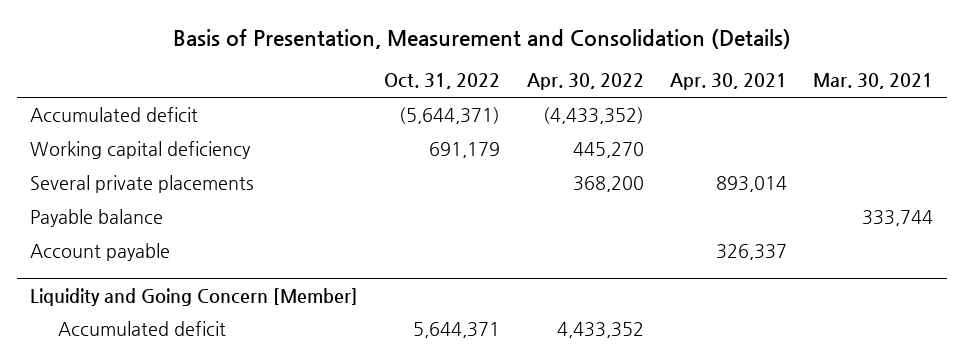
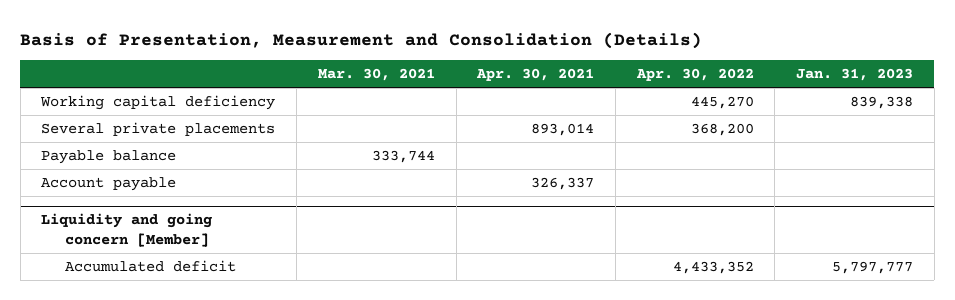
- | Oct. 31, 2022 | Apr. 30, 2022 | Apr. 30, 2021 | Mar. 30, 2021
+ | Mar. 30, 2021 | Apr. 30, 2021 | Apr. 30, 2022 | Jan. 31, 2023
- Accumulated deficit | (5,644,371) | (4,433,352) | |
- Liquidity and Going Concern [Member]
+ Liquidity and going concern [Member]

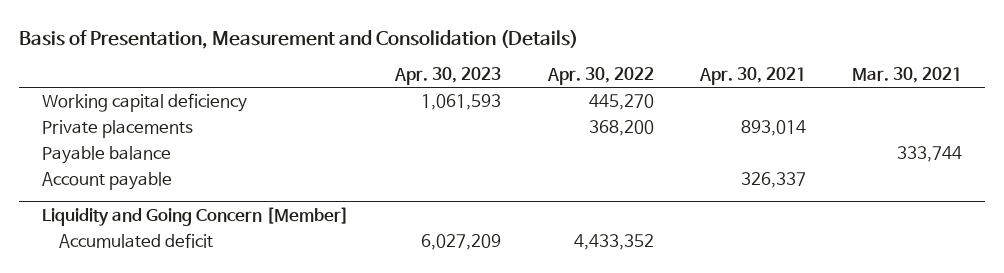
- | Mar. 30, 2021 | Apr. 30, 2021 | Apr. 30, 2022 | Jan. 31, 2023
+ | Apr. 30, 2023 | Apr. 30, 2022 | Apr. 30, 2021 | Mar. 30, 2021
- Several private placements | | 893,014 | 368,200 |
+ Private placements | | 368,200 | 893,014 |
- Liquidity and going concern [Member]
+ Liquidity and Going Concern [Member]

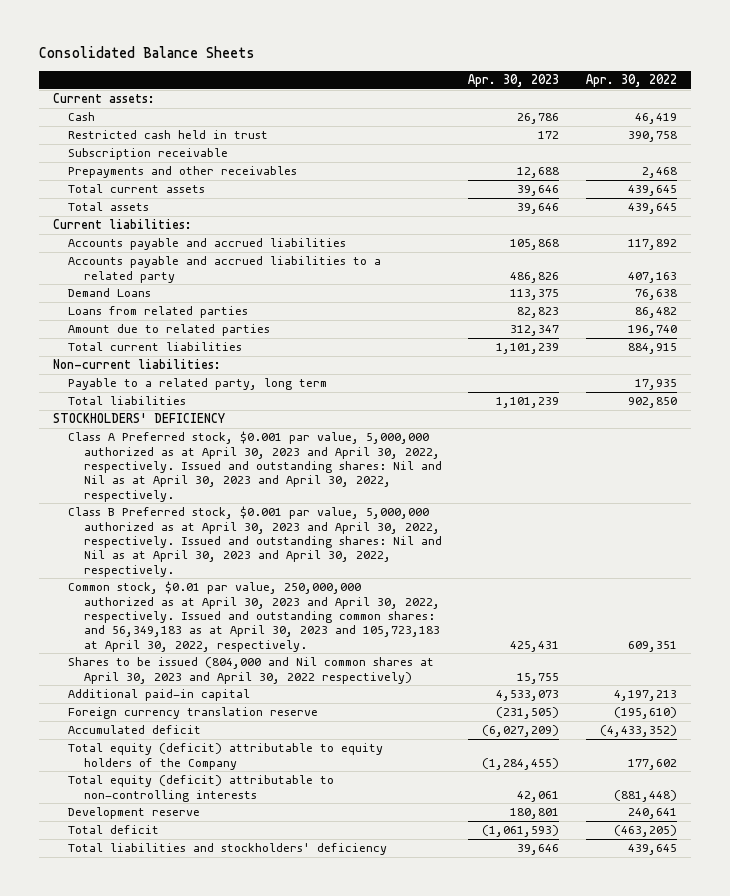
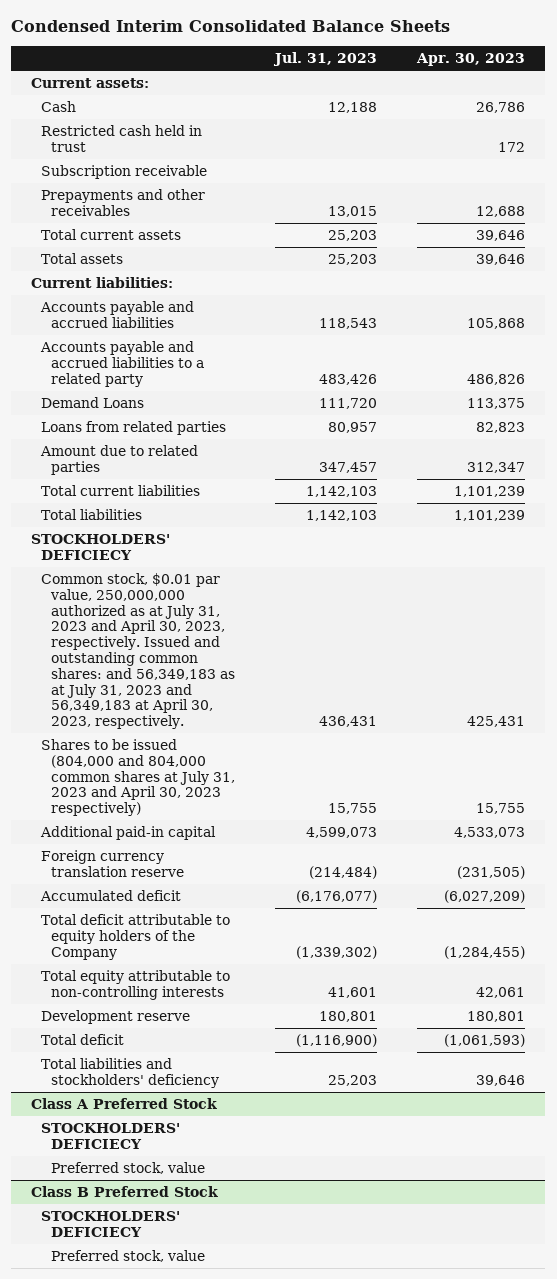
- Consolidated Balance Sheets
+ Condensed Interim Consolidated Balance Sheets
- | Apr. 30, 2023 | Apr. 30, 2022
+ | Jul. 31, 2023 | Apr. 30, 2023
- Non-current liabilities:
- Payable to a related party, long term | | 17,935
- STOCKHOLDERS' DEFICIENCY
- Class A Preferred stock, $0.001 par value, 5,000,000 authorized as at April 30, 2023 and April 30, 2022, respectively. Issued and outstanding shares: Nil and Nil as at April 30, 2023 and April 30, 2022, respectively.
- Class B Preferred stock, $0.001 par value, 5,000,000 authorized as at April 30, 2023 and April 30, 2022, respectively. Issued and outstanding shares: Nil and Nil as at April 30, 2023 and April 30, 2022, respectively.
- Common stock, $0.01 par value, 250,000,000 authorized as at April 30, 2023 and April 30, 2022, respectively. Issued and outstanding common shares: and 56,349,183 as at April 30, 2023 and 105,723,183 at April 30, 2022, respectively. | 425,431 | 609,351
- Shares to be issued (804,000 and Nil common shares at April 30, 2023 and April 30, 2022 respectively) | 15,755 |
+ STOCKHOLDERS' DEFICIECY
+ Common stock, $0.01 par value, 250,000,000 authorized as at July 31, 2023 and April 30, 2023, respectively. Issued and outstanding common shares: and 56,349,183 as at July 31, 2023 and 56,349,183 at April 30, 2023, respectively. | 436,431 | 425,431
+ Shares to be issued (804,000 and 804,000 common shares at July 31, 2023 and April 30, 2023 respectively) | 15,755 | 15,755
- Total equity (deficit) attributable to equity holders of the Company | (1,284,455) | 177,602
- Total equity (deficit) attributable to non-controlling interests | 42,061 | (881,448)
+ Total deficit attributable to equity holders of the Company | (1,339,302) | (1,284,455)
+ Total equity attributable to non-controlling interests | 41,601 | 42,061
+ Class A Preferred Stock
+ STOCKHOLDERS' DEFICIECY
+ Preferred stock, value
+ Class B Preferred Stock
+ STOCKHOLDERS' DEFICIECY
+ Preferred stock, value

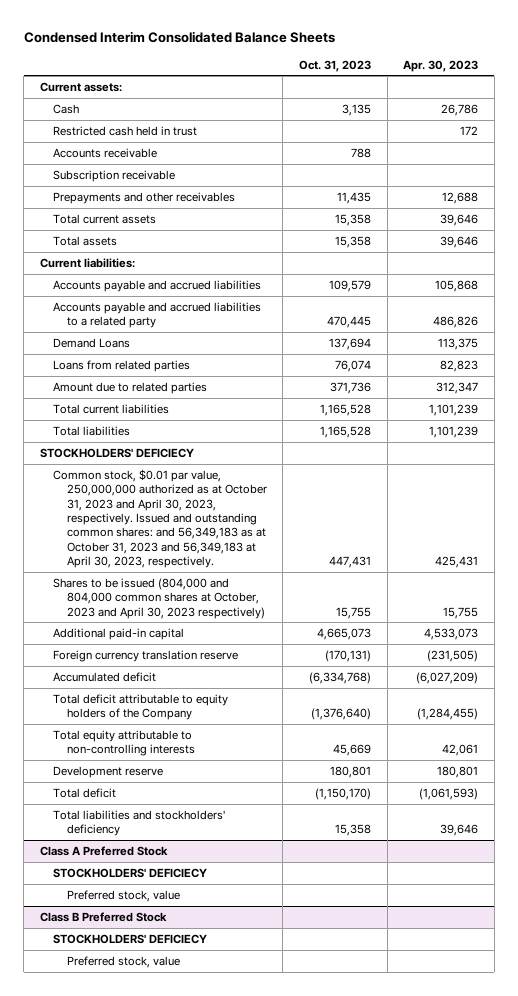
- | Jul. 31, 2023 | Apr. 30, 2023
+ | Oct. 31, 2023 | Apr. 30, 2023
+ Accounts receivable | 788 |
- Common stock, $0.01 par value, 250,000,000 authorized as at July 31, 2023 and April 30, 2023, respectively. Issued and outstanding common shares: and 56,349,183 as at July 31, 2023 and 56,349,183 at April 30, 2023, respectively. | 436,431 | 425,431
- Shares to be issued (804,000 and 804,000 common shares at July 31, 2023 and April 30, 2023 respectively) | 15,755 | 15,755
+ Common stock, $0.01 par value, 250,000,000 authorized as at October 31, 2023 and April 30, 2023, respectively. Issued and outstanding common shares: and 56,349,183 as at October 31, 2023 and 56,349,183 at April 30, 2023, respectively. | 447,431 | 425,431
+ Shares to be issued (804,000 and 804,000 common shares at October, 2023 and April 30, 2023 respectively) | 15,755 | 15,755

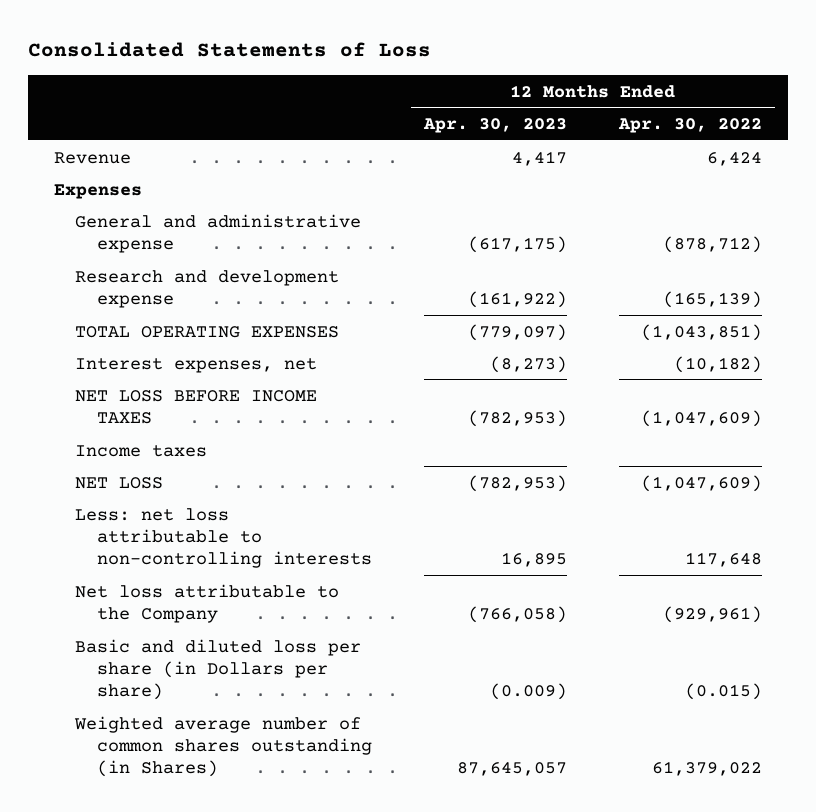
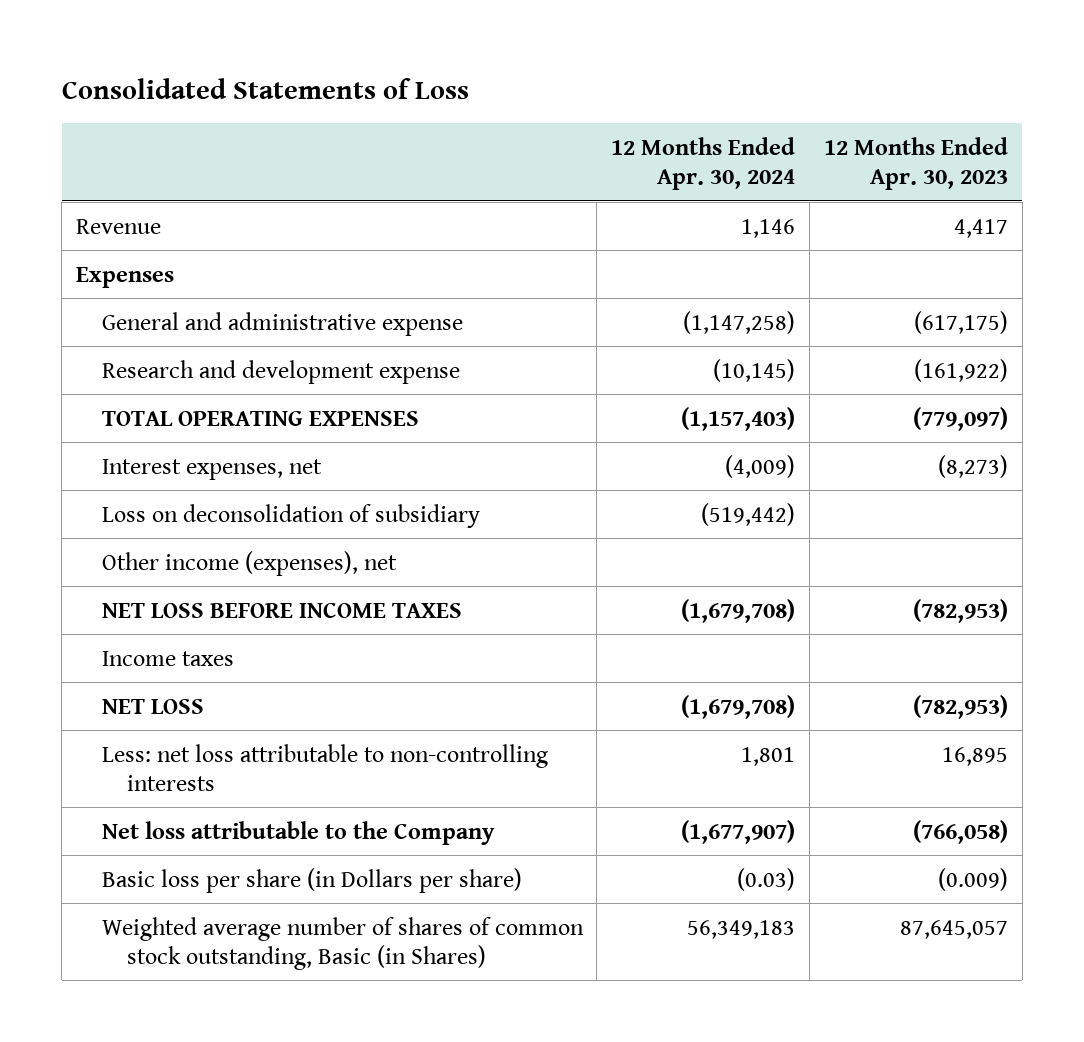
- | 12 Months Ended Apr. 30, 2023 | 12 Months Ended Apr. 30, 2022
+ | 12 Months Ended Apr. 30, 2024 | 12 Months Ended Apr. 30, 2023
+ Loss on deconsolidation of subsidiary | (519,442) |
+ Other income (expenses), net
- Basic and diluted loss per share (in Dollars per share) | (0.009) | (0.015)
- Weighted average number of common shares outstanding (in Shares) | 87,645,057 | 61,379,022
+ Basic loss per share (in Dollars per share) | (0.03) | (0.009)
+ Weighted average number of shares of common stock outstanding, Basic (in Shares) | 56,349,183 | 87,645,057

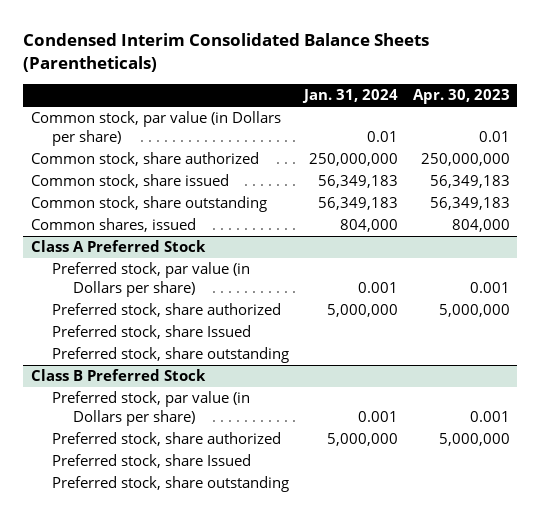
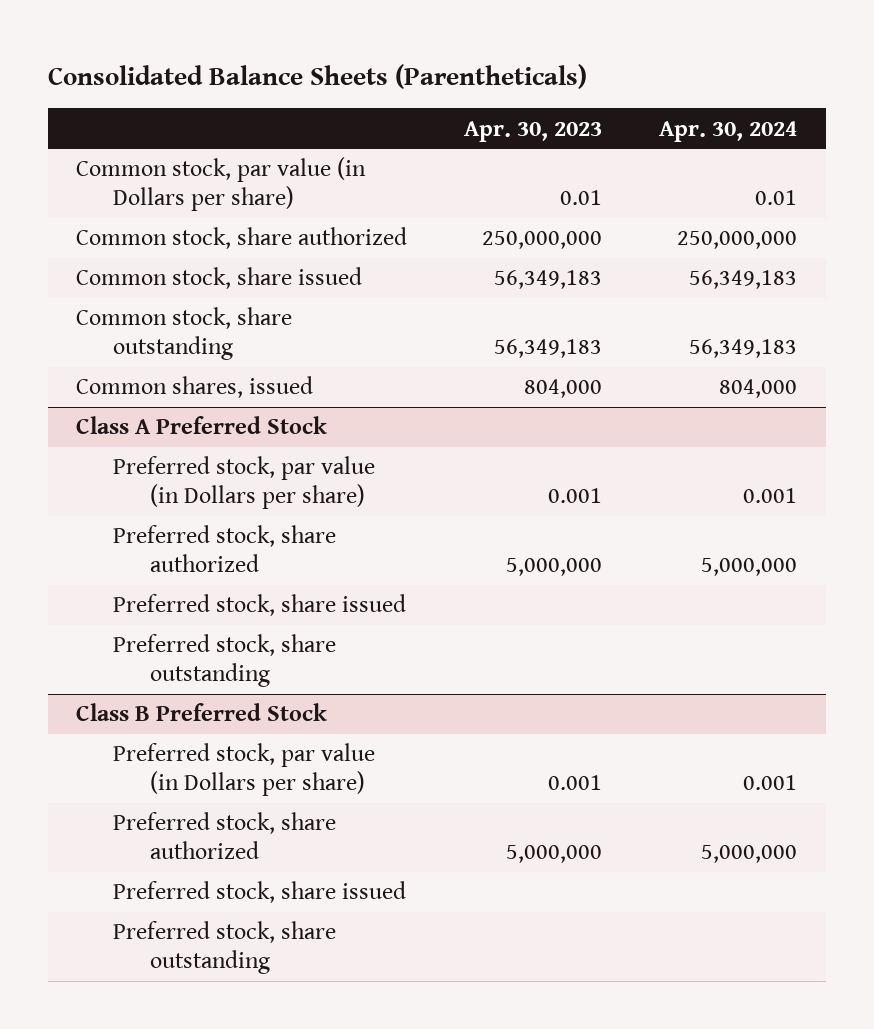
- Condensed Interim Consolidated Balance Sheets (Parentheticals)
+ Consolidated Balance Sheets (Parentheticals)
- | Jan. 31, 2024 | Apr. 30, 2023
+ | Apr. 30, 2023 | Apr. 30, 2024
@ Class A Preferred Stock
- Preferred stock, share Issued
+ Preferred stock, share issued
@ Class B Preferred Stock
- Preferred stock, share Issued
+ Preferred stock, share issued

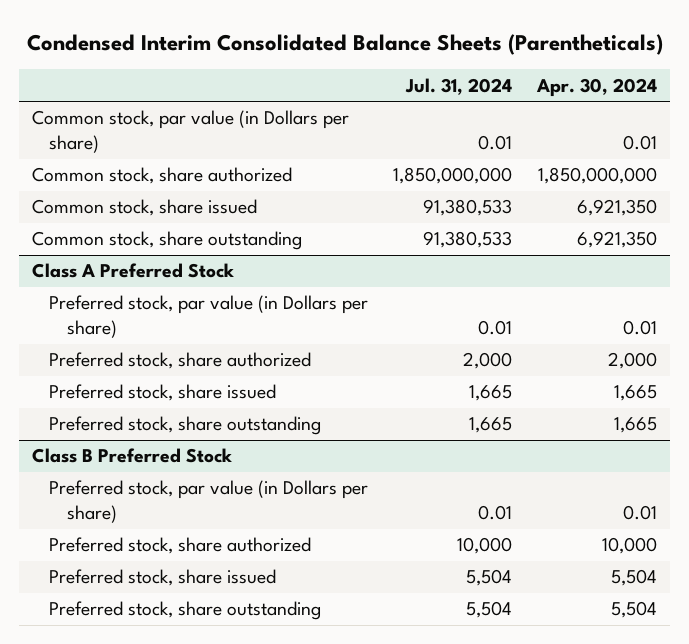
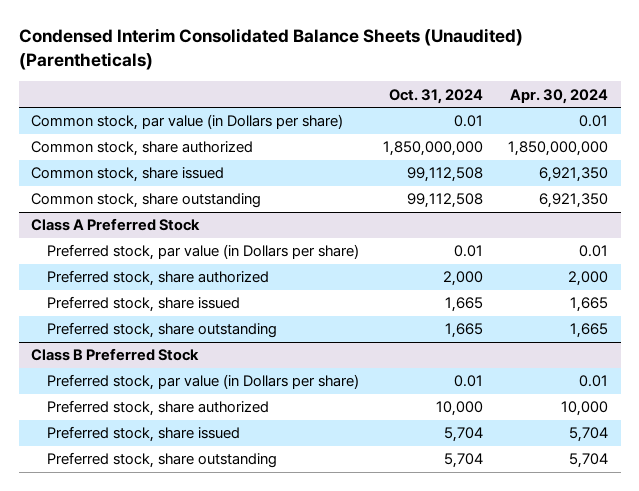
- Condensed Interim Consolidated Balance Sheets (Parentheticals)
+ Condensed Interim Consolidated Balance Sheets (Unaudited) (Parentheticals)
- | Jul. 31, 2024 | Apr. 30, 2024
+ | Oct. 31, 2024 | Apr. 30, 2024
@ Class B Preferred Stock
- Preferred stock, share issued | 5,504 | 5,504
- Preferred stock, share outstanding | 5,504 | 5,504
+ Preferred stock, share issued | 5,704 | 5,704
+ Preferred stock, share outstanding | 5,704 | 5,704

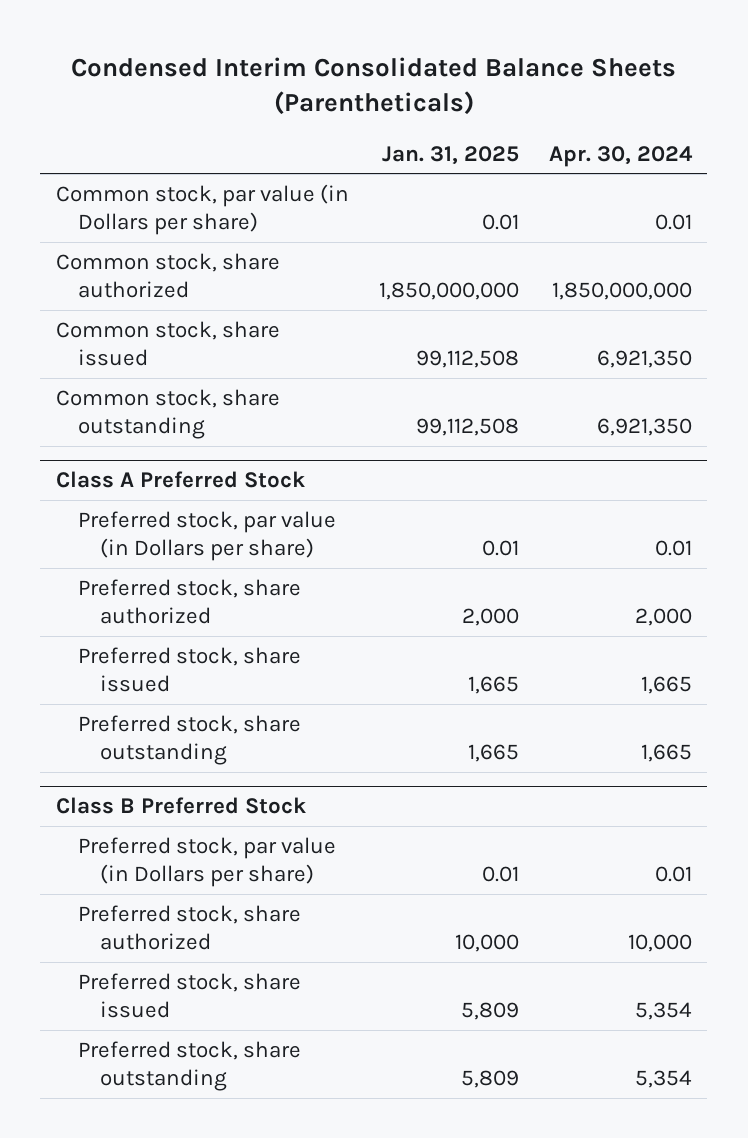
- Condensed Interim Consolidated Balance Sheets (Unaudited) (Parentheticals)
+ Condensed Interim Consolidated Balance Sheets (Parentheticals)
- | Oct. 31, 2024 | Apr. 30, 2024
+ | Jan. 31, 2025 | Apr. 30, 2024
@ Class B Preferred Stock
- Preferred stock, share issued | 5,704 | 5,704
- Preferred stock, share outstanding | 5,704 | 5,704
+ Preferred stock, share issued | 5,809 | 5,354
+ Preferred stock, share outstanding | 5,809 | 5,354

